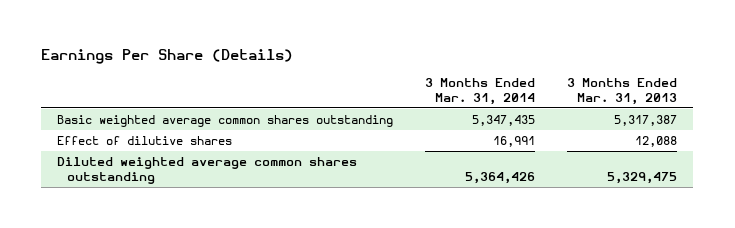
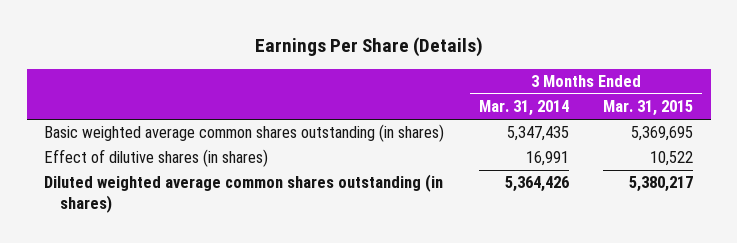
- | 3 Months Ended Mar. 31, 2014 | 3 Months Ended Mar. 31, 2013
+ | 3 Months Ended Mar. 31, 2014 | 3 Months Ended Mar. 31, 2015
- Basic weighted average common shares outstanding | 5,347,435 | 5,317,387
- Effect of dilutive shares | 16,991 | 12,088
- Diluted weighted average common shares outstanding | 5,364,426 | 5,329,475
+ Basic weighted average common shares outstanding (in shares) | 5,347,435 | 5,369,695
+ Effect of dilutive shares (in shares) | 16,991 | 10,522
+ Diluted weighted average common shares outstanding (in shares) | 5,364,426 | 5,380,217

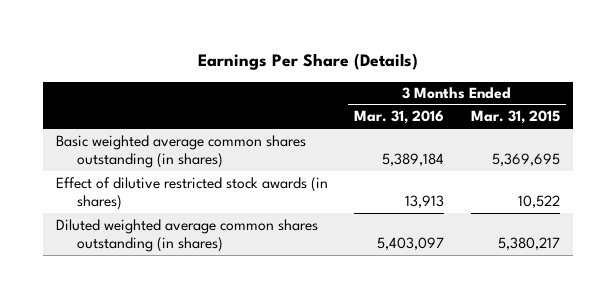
- | 3 Months Ended Mar. 31, 2014 | 3 Months Ended Mar. 31, 2015
+ | 3 Months Ended Mar. 31, 2016 | 3 Months Ended Mar. 31, 2015
- Effect of dilutive shares (in shares) | 16,991 | 10,522
+ Effect of dilutive restricted stock awards (in shares) | 13,913 | 10,522

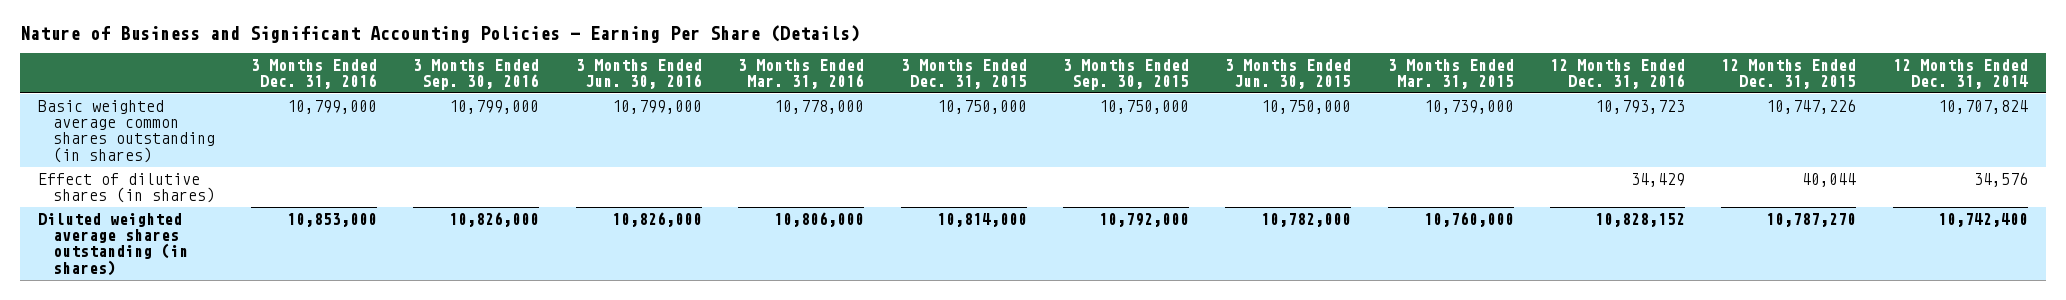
- Earnings Per Share (Details)
+ Nature of Business and Significant Accounting Policies - Earning Per Share (Details)
- | 3 Months Ended Mar. 31, 2016 | 3 Months Ended Mar. 31, 2015
+ | 3 Months Ended Dec. 31, 2016 | 3 Months Ended Sep. 30, 2016 | 3 Months Ended Jun. 30, 2016 | 3 Months Ended Mar. 31, 2016 | 3 Months Ended Dec. 31, 2015 | 3 Months Ended Sep. 30, 2015 | 3 Months Ended Jun. 30, 2015 | 3 Months Ended Mar. 31, 2015 | 12 Months Ended Dec. 31, 2016 | 12 Months Ended Dec. 31, 2015 | 12 Months Ended Dec. 31, 2014
- Basic weighted average common shares outstanding (in shares) | 5,389,184 | 5,369,695
- Effect of dilutive restricted stock awards (in shares) | 13,913 | 10,522
- Diluted weighted average common shares outstanding (in shares) | 5,403,097 | 5,380,217
+ Basic weighted average common shares outstanding (in shares) | 10,799,000 | 10,799,000 | 10,799,000 | 10,778,000 | 10,750,000 | 10,750,000 | 10,750,000 | 10,739,000 | 10,793,723 | 10,747,226 | 10,707,824
+ Effect of dilutive shares (in shares) | | | | | | | | | 34,429 | 40,044 | 34,576
+ Diluted weighted average shares outstanding (in shares) | 10,853,000 | 10,826,000 | 10,826,000 | 10,806,000 | 10,814,000 | 10,792,000 | 10,782,000 | 10,760,000 | 10,828,152 | 10,787,270 | 10,742,400

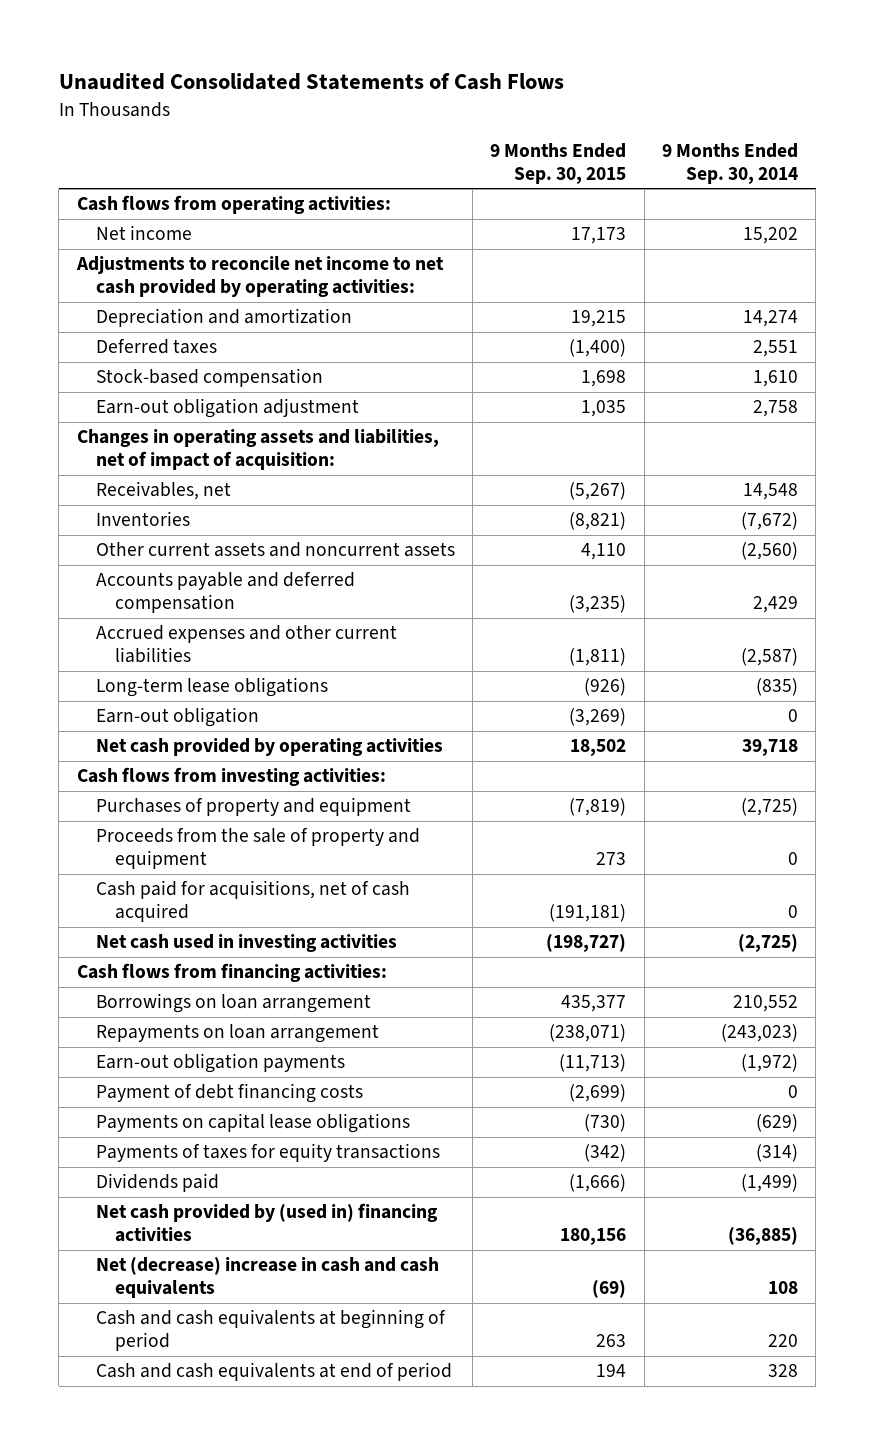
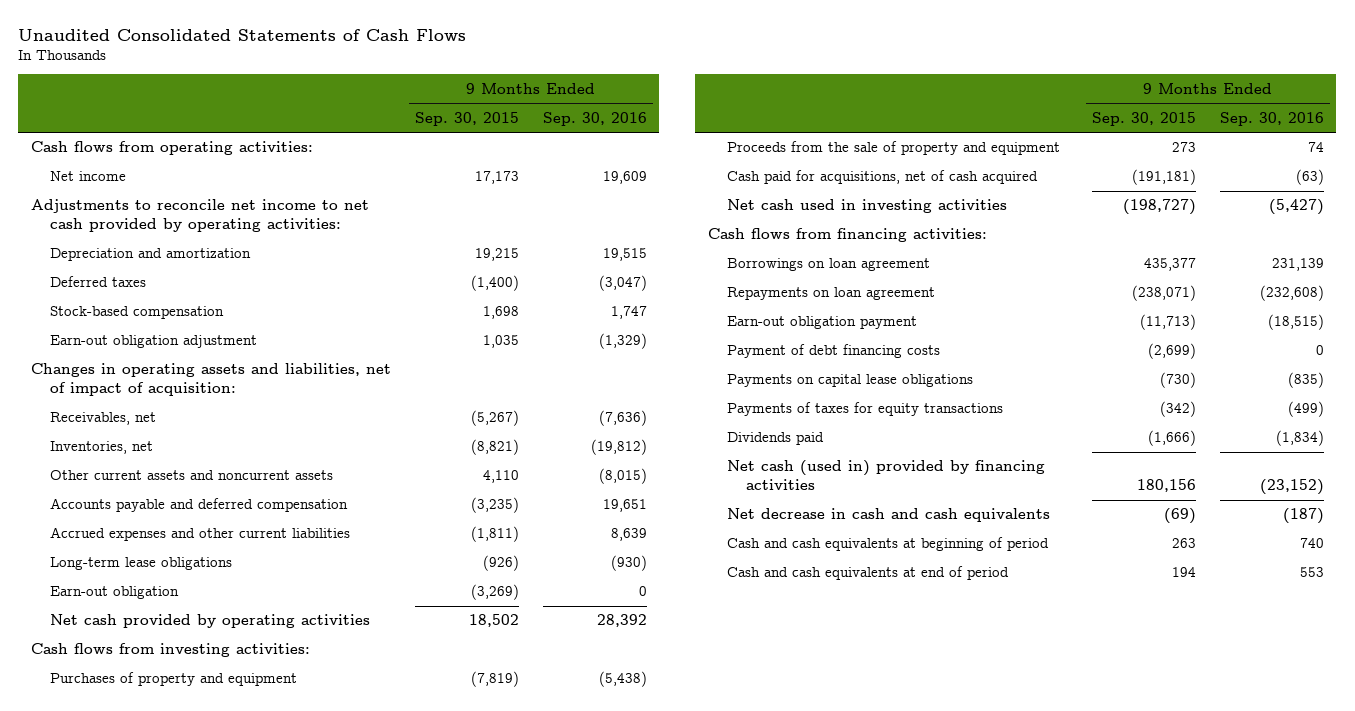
- | 9 Months Ended Sep. 30, 2015 | 9 Months Ended Sep. 30, 2014
+ | 9 Months Ended Sep. 30, 2015 | 9 Months Ended Sep. 30, 2016
- Inventories | (8,821) | (7,672)
+ Inventories, net | (8,821) | (19,812)
- Borrowings on loan arrangement | 435,377 | 210,552
- Repayments on loan arrangement | (238,071) | (243,023)
- Earn-out obligation payments | (11,713) | (1,972)
+ Borrowings on loan agreement | 435,377 | 231,139
+ Repayments on loan agreement | (238,071) | (232,608)
+ Earn-out obligation payment | (11,713) | (18,515)
- Net cash provided by (used in) financing activities | 180,156 | (36,885)
- Net (decrease) increase in cash and cash equivalents | (69) | 108
+ Net cash (used in) provided by financing activities | 180,156 | (23,152)
+ Net decrease in cash and cash equivalents | (69) | (187)

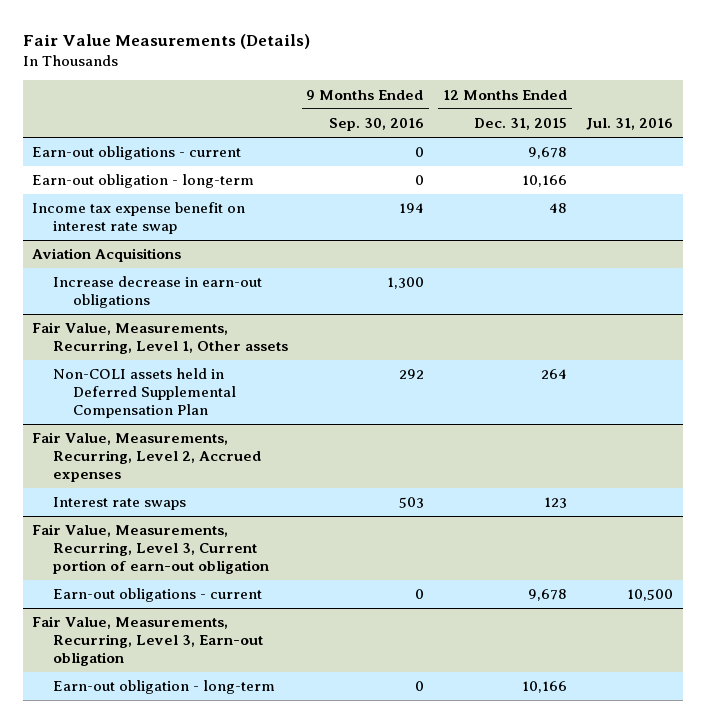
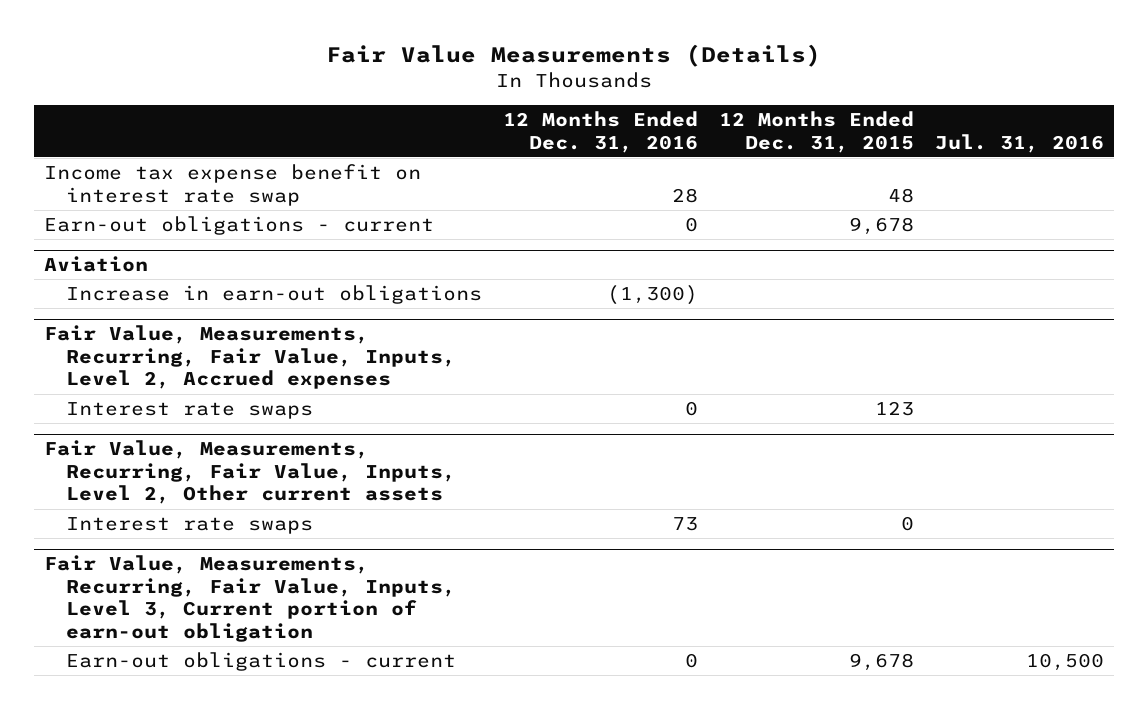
- | 9 Months Ended Sep. 30, 2016 | 12 Months Ended Dec. 31, 2015 | Jul. 31, 2016
+ | 12 Months Ended Dec. 31, 2016 | 12 Months Ended Dec. 31, 2015 | Jul. 31, 2016
- Earn-out obligation - long-term | 0 | 10,166 |
- Aviation Acquisitions
- Increase decrease in earn-out obligations | 1,300 | |
- Fair Value, Measurements, Recurring, Level 1, Other assets
- Non-COLI assets held in Deferred Supplemental Compensation Plan | 292 | 264 |
- Fair Value, Measurements, Recurring, Level 2, Accrued expenses
moved down: Earn-out obligations - current | 0 | 9,678 |
+ Aviation
+ Increase in earn-out obligations | (1,300) | |
+ Fair Value, Measurements, Recurring, Fair Value, Inputs, Level 2, Accrued expenses
- Fair Value, Measurements, Recurring, Level 3, Current portion of earn-out obligation
+ Fair Value, Measurements, Recurring, Fair Value, Inputs, Level 2, Other current assets
+ Interest rate swaps | 73 | 0 |
+ Fair Value, Measurements, Recurring, Fair Value, Inputs, Level 3, Current portion of earn-out obligation
- Fair Value, Measurements, Recurring, Level 3, Earn-out obligation
- Earn-out obligation - long-term | 0 | 10,166 |

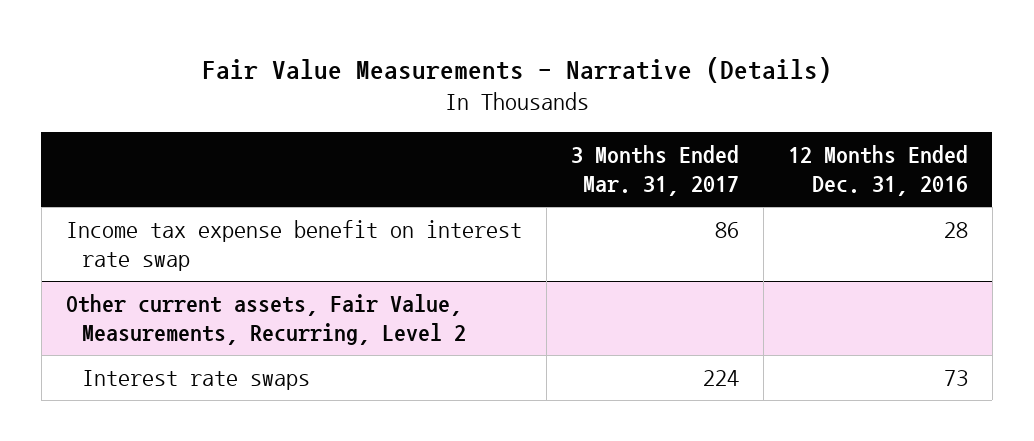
- Fair Value Measurements (Details)
+ Fair Value Measurements - Narrative (Details)
- | 12 Months Ended Dec. 31, 2016 | 12 Months Ended Dec. 31, 2015 | Jul. 31, 2016
+ | 3 Months Ended Mar. 31, 2017 | 12 Months Ended Dec. 31, 2016
- Earn-out obligations - current | 0 | 9,678 |
- Aviation
- Increase in earn-out obligations | (1,300) | |
- Fair Value, Measurements, Recurring, Fair Value, Inputs, Level 2, Accrued expenses
- Interest rate swaps | 0 | 123 |
- Fair Value, Measurements, Recurring, Fair Value, Inputs, Level 2, Other current assets
+ Other current assets, Fair Value, Measurements, Recurring, Level 2
- Fair Value, Measurements, Recurring, Fair Value, Inputs, Level 3, Current portion of earn-out obligation
- Earn-out obligations - current | 0 | 9,678 | 10,500

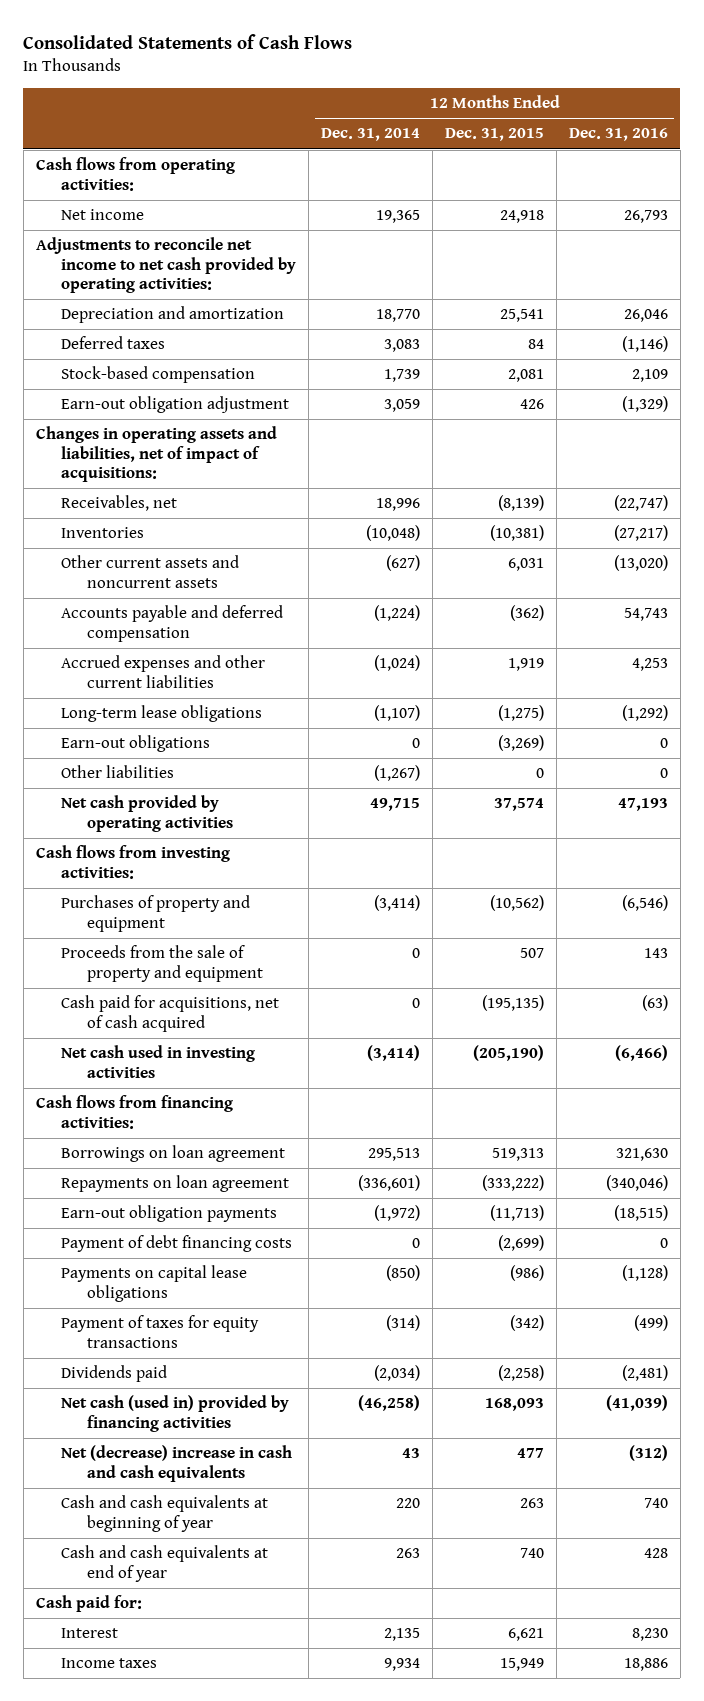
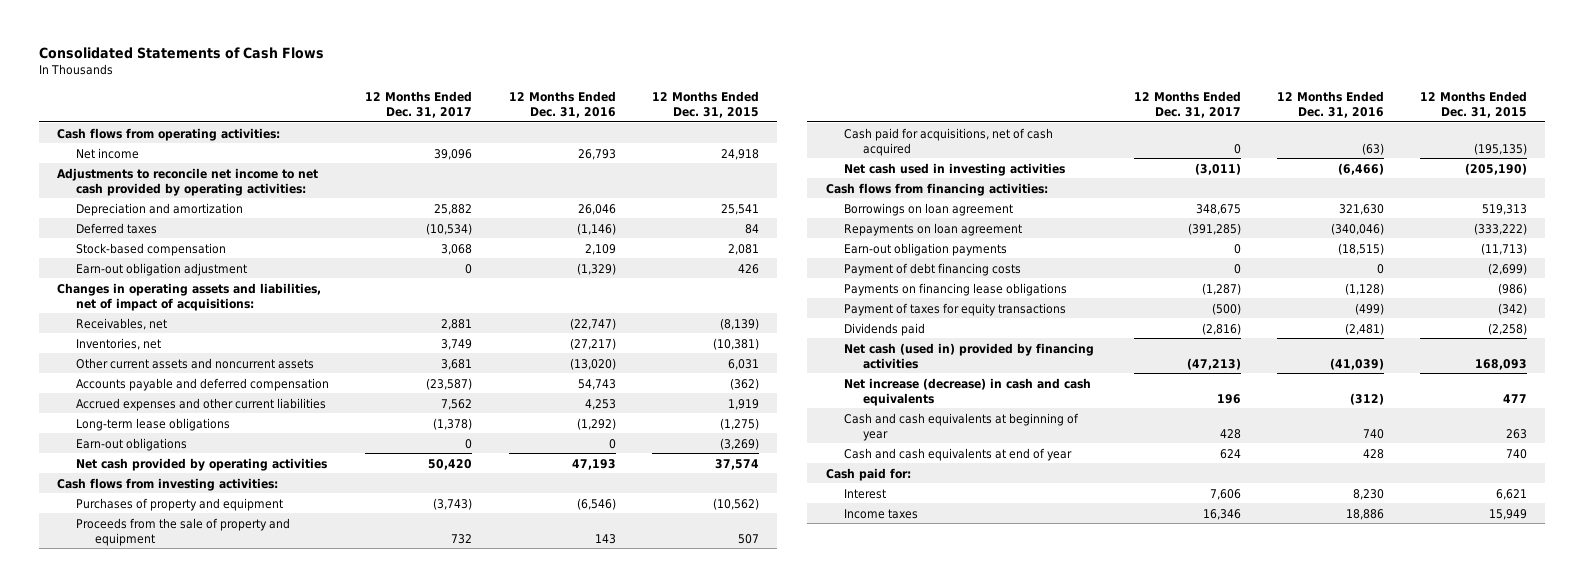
- | 12 Months Ended Dec. 31, 2014 | 12 Months Ended Dec. 31, 2015 | 12 Months Ended Dec. 31, 2016
+ | 12 Months Ended Dec. 31, 2017 | 12 Months Ended Dec. 31, 2016 | 12 Months Ended Dec. 31, 2015
- Inventories | (10,048) | (10,381) | (27,217)
+ Inventories, net | 3,749 | (27,217) | (10,381)
- Other liabilities | (1,267) | 0 | 0
- Payments on capital lease obligations | (850) | (986) | (1,128)
+ Payments on financing lease obligations | (1,287) | (1,128) | (986)
- Net (decrease) increase in cash and cash equivalents | 43 | 477 | (312)
+ Net increase (decrease) in cash and cash equivalents | 196 | (312) | 477

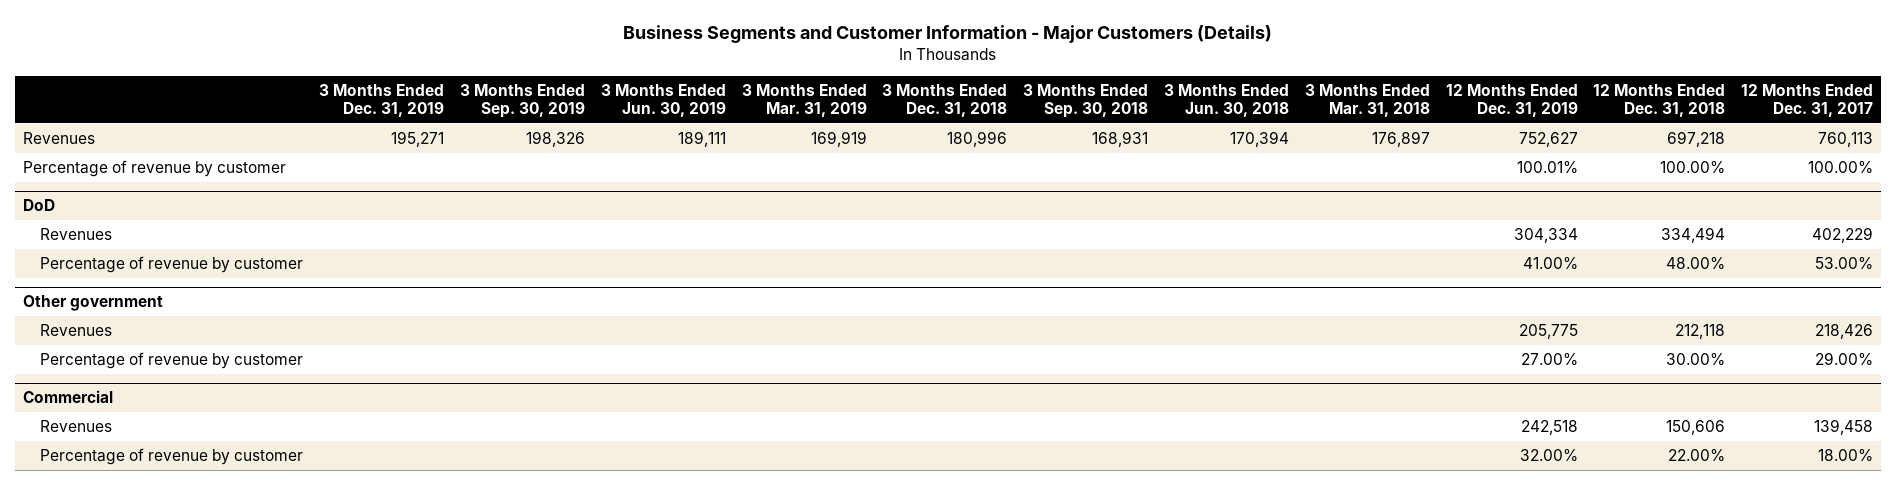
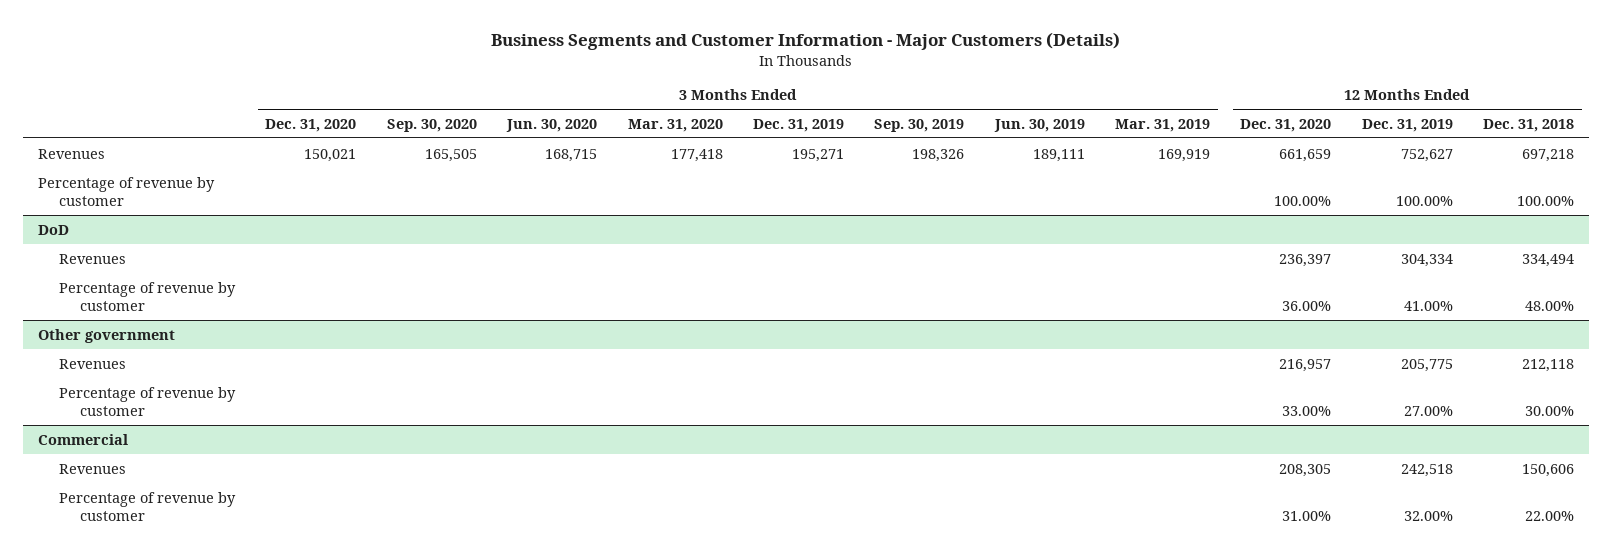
- | 3 Months Ended Dec. 31, 2019 | 3 Months Ended Sep. 30, 2019 | 3 Months Ended Jun. 30, 2019 | 3 Months Ended Mar. 31, 2019 | 3 Months Ended Dec. 31, 2018 | 3 Months Ended Sep. 30, 2018 | 3 Months Ended Jun. 30, 2018 | 3 Months Ended Mar. 31, 2018 | 12 Months Ended Dec. 31, 2019 | 12 Months Ended Dec. 31, 2018 | 12 Months Ended Dec. 31, 2017
+ | 3 Months Ended Dec. 31, 2020 | 3 Months Ended Sep. 30, 2020 | 3 Months Ended Jun. 30, 2020 | 3 Months Ended Mar. 31, 2020 | 3 Months Ended Dec. 31, 2019 | 3 Months Ended Sep. 30, 2019 | 3 Months Ended Jun. 30, 2019 | 3 Months Ended Mar. 31, 2019 | 12 Months Ended Dec. 31, 2020 | 12 Months Ended Dec. 31, 2019 | 12 Months Ended Dec. 31, 2018
- Percentage of revenue by customer | | | | | | | | | 100.01% | 100.00% | 100.00%
+ Percentage of revenue by customer | | | | | | | | | 100.00% | 100.00% | 100.00%

